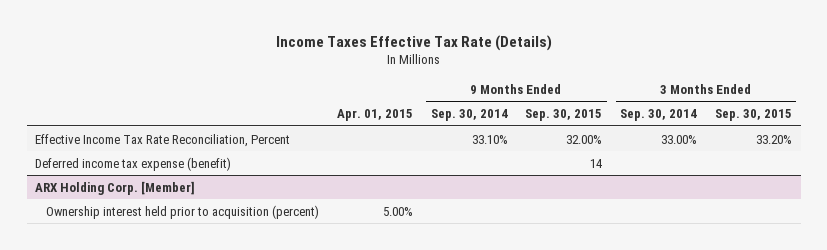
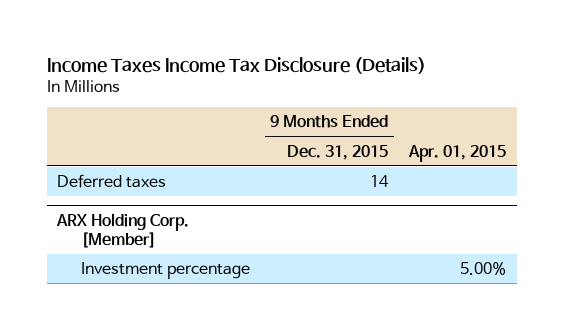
- Income Taxes Effective Tax Rate (Details)
+ Income Taxes Income Tax Disclosure (Details)
- | Apr. 01, 2015 | 9 Months Ended Sep. 30, 2014 | 9 Months Ended Sep. 30, 2015 | 3 Months Ended Sep. 30, 2014 | 3 Months Ended Sep. 30, 2015
+ | 9 Months Ended Dec. 31, 2015 | Apr. 01, 2015
- Effective Income Tax Rate Reconciliation, Percent | | 33.10% | 32.00% | 33.00% | 33.20%
- Deferred income tax expense (benefit) | | | 14 | |
+ Deferred taxes | 14 |
@ ARX Holding Corp. [Member]
- Ownership interest held prior to acquisition (percent) | 5.00% | | | |
+ Investment percentage | | 5.00%

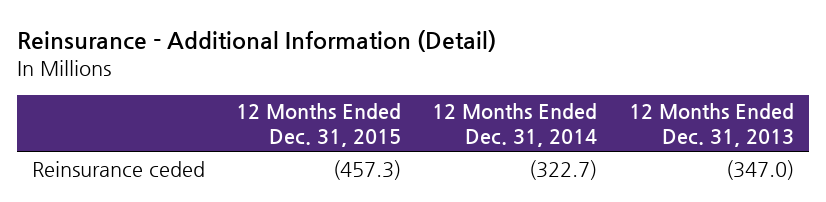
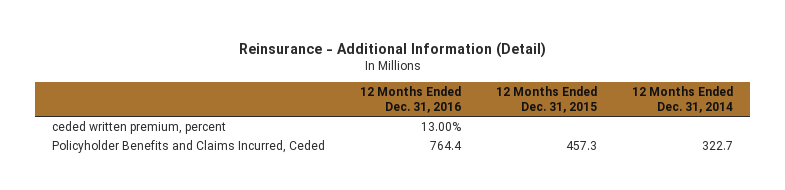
- | 12 Months Ended Dec. 31, 2015 | 12 Months Ended Dec. 31, 2014 | 12 Months Ended Dec. 31, 2013
+ | 12 Months Ended Dec. 31, 2016 | 12 Months Ended Dec. 31, 2015 | 12 Months Ended Dec. 31, 2014
- Reinsurance ceded | (457.3) | (322.7) | (347.0)
+ ceded written premium, percent | 13.00% | |
+ Policyholder Benefits and Claims Incurred, Ceded | 764.4 | 457.3 | 322.7

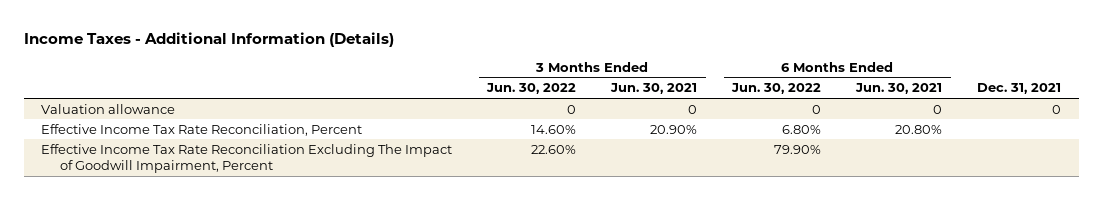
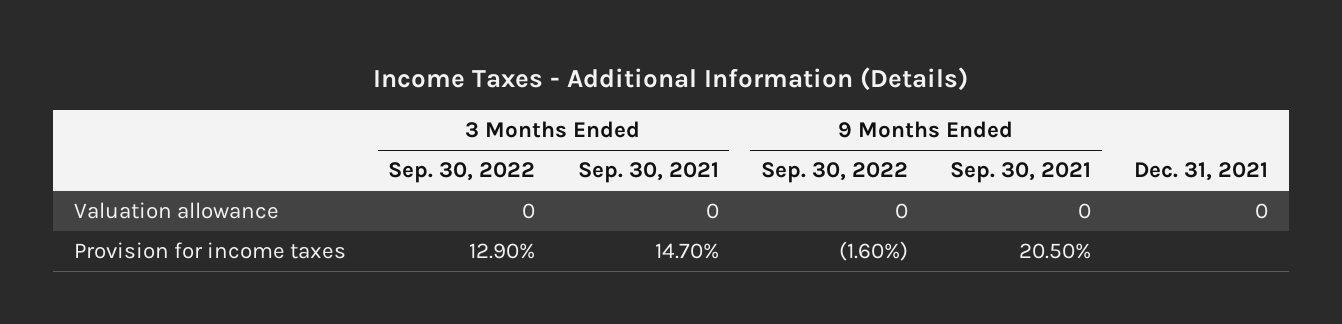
- | 3 Months Ended Jun. 30, 2022 | 3 Months Ended Jun. 30, 2021 | 6 Months Ended Jun. 30, 2022 | 6 Months Ended Jun. 30, 2021 | Dec. 31, 2021
+ | 3 Months Ended Sep. 30, 2022 | 3 Months Ended Sep. 30, 2021 | 9 Months Ended Sep. 30, 2022 | 9 Months Ended Sep. 30, 2021 | Dec. 31, 2021
- Effective Income Tax Rate Reconciliation, Percent | 14.60% | 20.90% | 6.80% | 20.80% |
- Effective Income Tax Rate Reconciliation Excluding The Impact of Goodwill Impairment, Percent | 22.60% | | 79.90% | |
+ Provision for income taxes | 12.90% | 14.70% | (1.60%) | 20.50% |

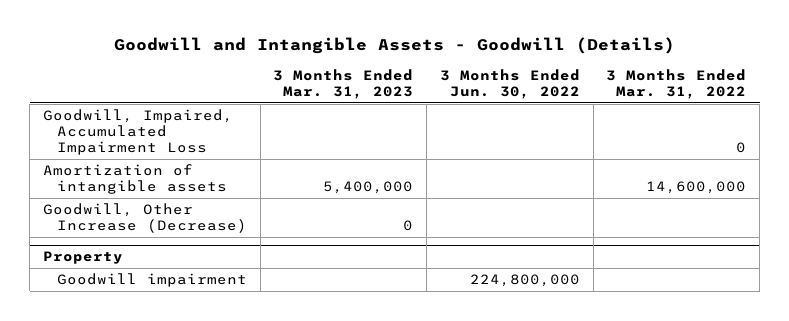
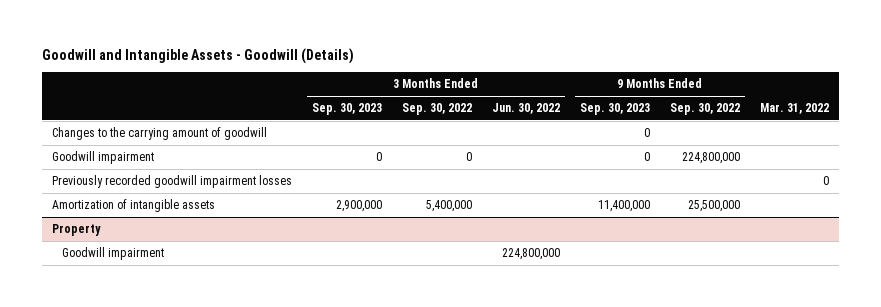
- | 3 Months Ended Mar. 31, 2023 | 3 Months Ended Jun. 30, 2022 | 3 Months Ended Mar. 31, 2022
+ | 3 Months Ended Sep. 30, 2023 | 3 Months Ended Sep. 30, 2022 | 3 Months Ended Jun. 30, 2022 | 9 Months Ended Sep. 30, 2023 | 9 Months Ended Sep. 30, 2022 | Mar. 31, 2022
- Goodwill, Impaired, Accumulated Impairment Loss | | | 0
+ Changes to the carrying amount of goodwill | | | | 0 | |
+ Goodwill impairment | 0 | 0 | | 0 | 224,800,000 |
+ Previously recorded goodwill impairment losses | | | | | | 0
- Goodwill, Other Increase (Decrease) | 0 | |

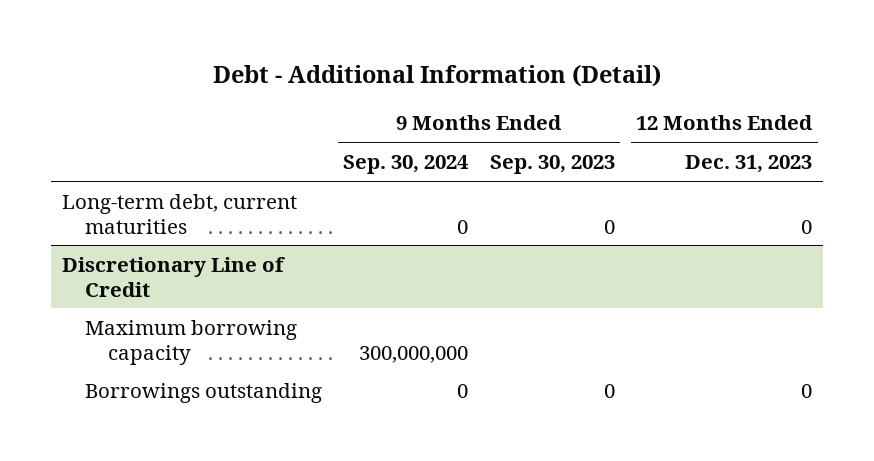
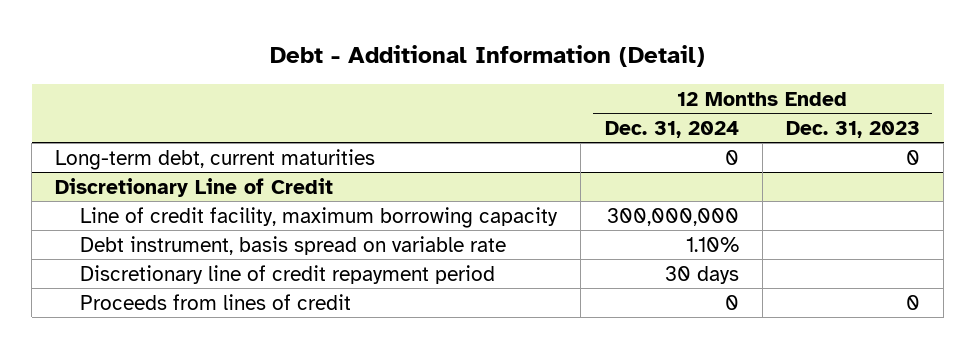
- | 9 Months Ended Sep. 30, 2024 | 9 Months Ended Sep. 30, 2023 | 12 Months Ended Dec. 31, 2023
+ | 12 Months Ended Dec. 31, 2024 | 12 Months Ended Dec. 31, 2023
@ Discretionary Line of Credit
- Maximum borrowing capacity | 300,000,000 | |
- Borrowings outstanding | 0 | 0 | 0
+ Line of credit facility, maximum borrowing capacity | 300,000,000 |
+ Debt instrument, basis spread on variable rate | 1.10% |
+ Discretionary line of credit repayment period | 30 days |
+ Proceeds from lines of credit | 0 | 0

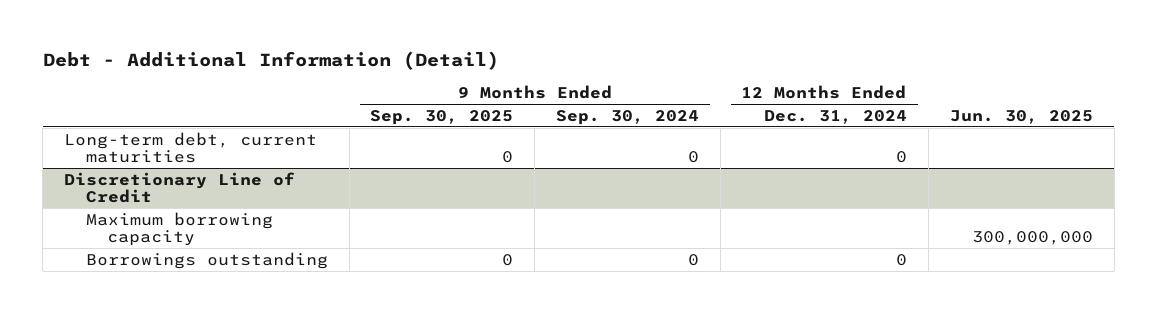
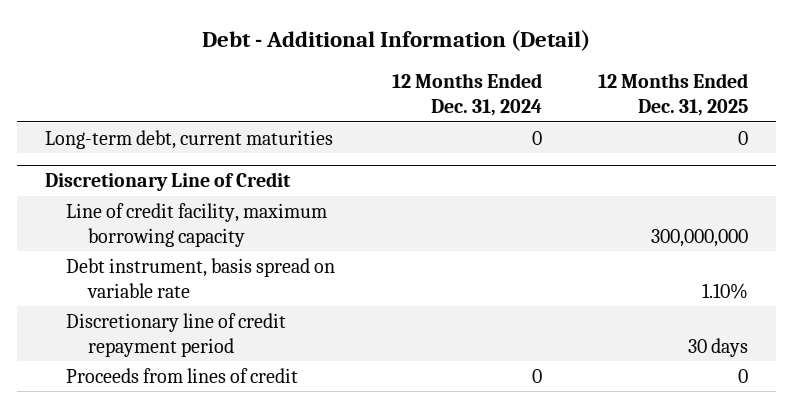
- | 9 Months Ended Sep. 30, 2025 | 9 Months Ended Sep. 30, 2024 | 12 Months Ended Dec. 31, 2024 | Jun. 30, 2025
+ | 12 Months Ended Dec. 31, 2024 | 12 Months Ended Dec. 31, 2025
@ Discretionary Line of Credit
- Maximum borrowing capacity | | | | 300,000,000
- Borrowings outstanding | 0 | 0 | 0 |
+ Line of credit facility, maximum borrowing capacity | | 300,000,000
+ Debt instrument, basis spread on variable rate | | 1.10%
+ Discretionary line of credit repayment period | | 30 days
+ Proceeds from lines of credit | 0 | 0

